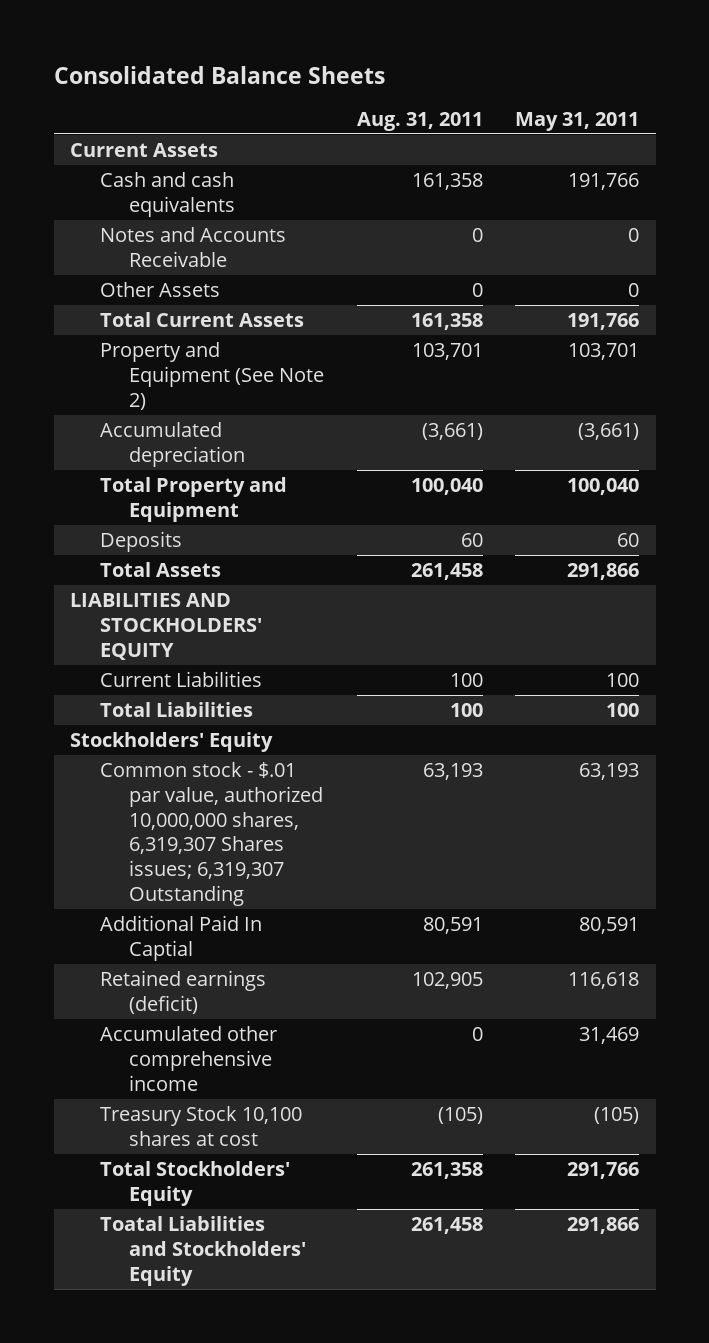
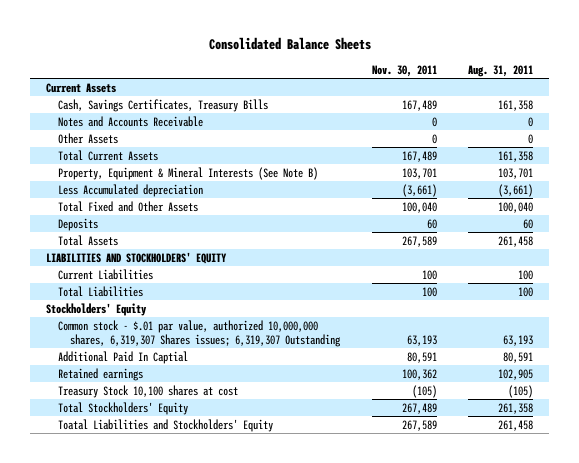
- | Aug. 31, 2011 | May 31, 2011
+ | Nov. 30, 2011 | Aug. 31, 2011
- Cash and cash equivalents | 161,358 | 191,766
+ Cash, Savings Certificates, Treasury Bills | 167,489 | 161,358
- Property and Equipment (See Note 2) | 103,701 | 103,701
- Accumulated depreciation | (3,661) | (3,661)
- Total Property and Equipment | 100,040 | 100,040
+ Property, Equipment & Mineral Interests (See Note B) | 103,701 | 103,701
+ Less Accumulated depreciation | (3,661) | (3,661)
+ Total Fixed and Other Assets | 100,040 | 100,040
- Retained earnings (deficit) | 102,905 | 116,618
- Accumulated other comprehensive income | 0 | 31,469
+ Retained earnings | 100,362 | 102,905

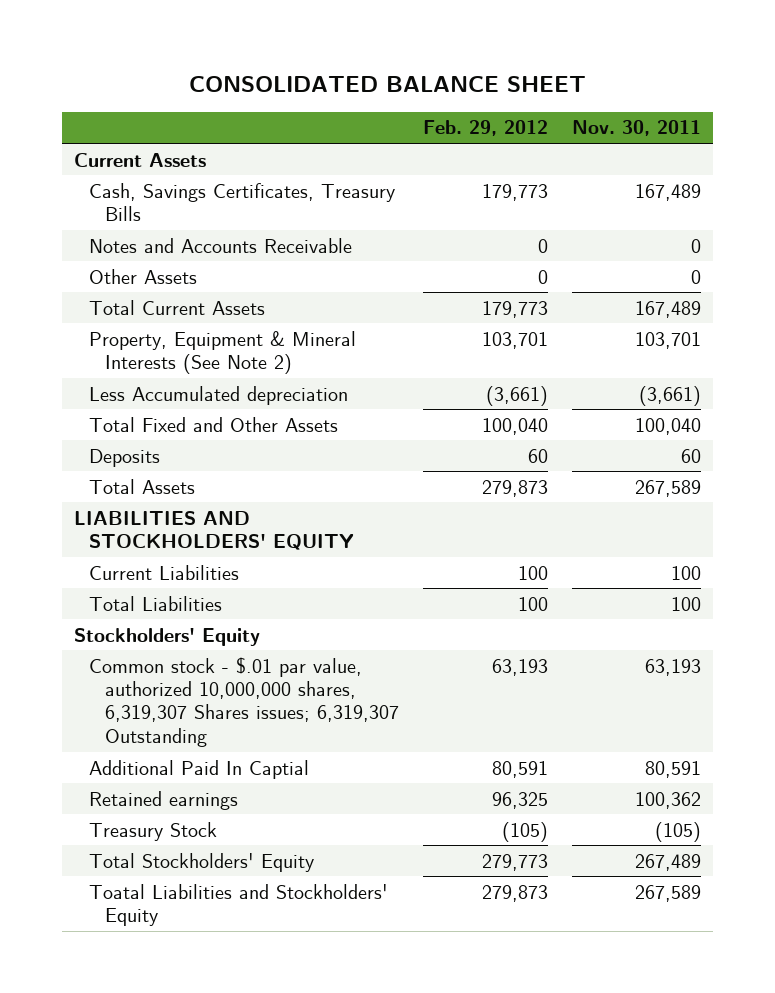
- Consolidated Balance Sheets
+ CONSOLIDATED BALANCE SHEET
- | Nov. 30, 2011 | Aug. 31, 2011
+ | Feb. 29, 2012 | Nov. 30, 2011
- Property, Equipment & Mineral Interests (See Note B) | 103,701 | 103,701
+ Property, Equipment & Mineral Interests (See Note 2) | 103,701 | 103,701
- Treasury Stock 10,100 shares at cost | (105) | (105)
+ Treasury Stock | (105) | (105)

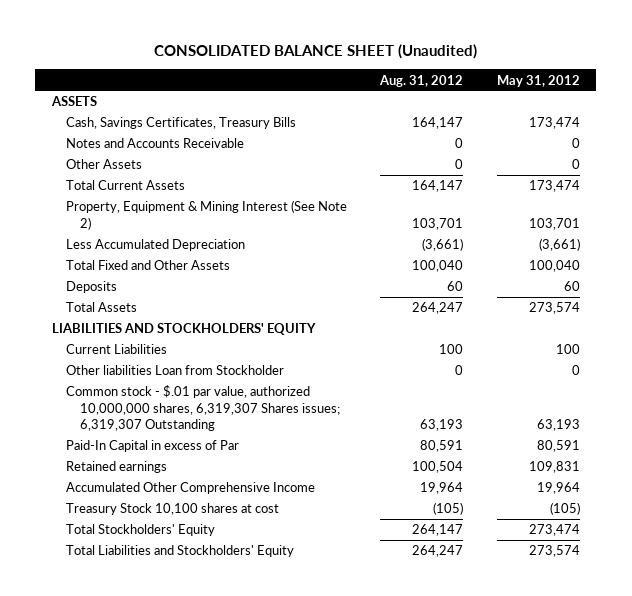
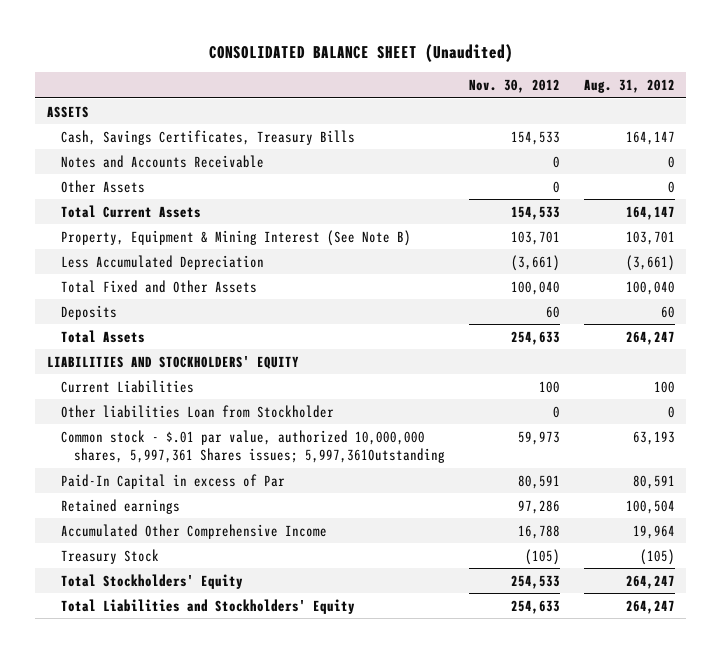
- | Aug. 31, 2012 | May 31, 2012
+ | Nov. 30, 2012 | Aug. 31, 2012
- Property, Equipment & Mining Interest (See Note 2) | 103,701 | 103,701
+ Property, Equipment & Mining Interest (See Note B) | 103,701 | 103,701
- Common stock - $.01 par value, authorized 10,000,000 shares, 6,319,307 Shares issues; 6,319,307 Outstanding | 63,193 | 63,193
+ Common stock - $.01 par value, authorized 10,000,000 shares, 5,997,361 Shares issues; 5,997,361Outstanding | 59,973 | 63,193
- Treasury Stock 10,100 shares at cost | (105) | (105)
- Total Stockholders' Equity | 264,147 | 273,474
+ Treasury Stock | (105) | (105)
+ Total Stockholders' Equity | 254,533 | 264,247

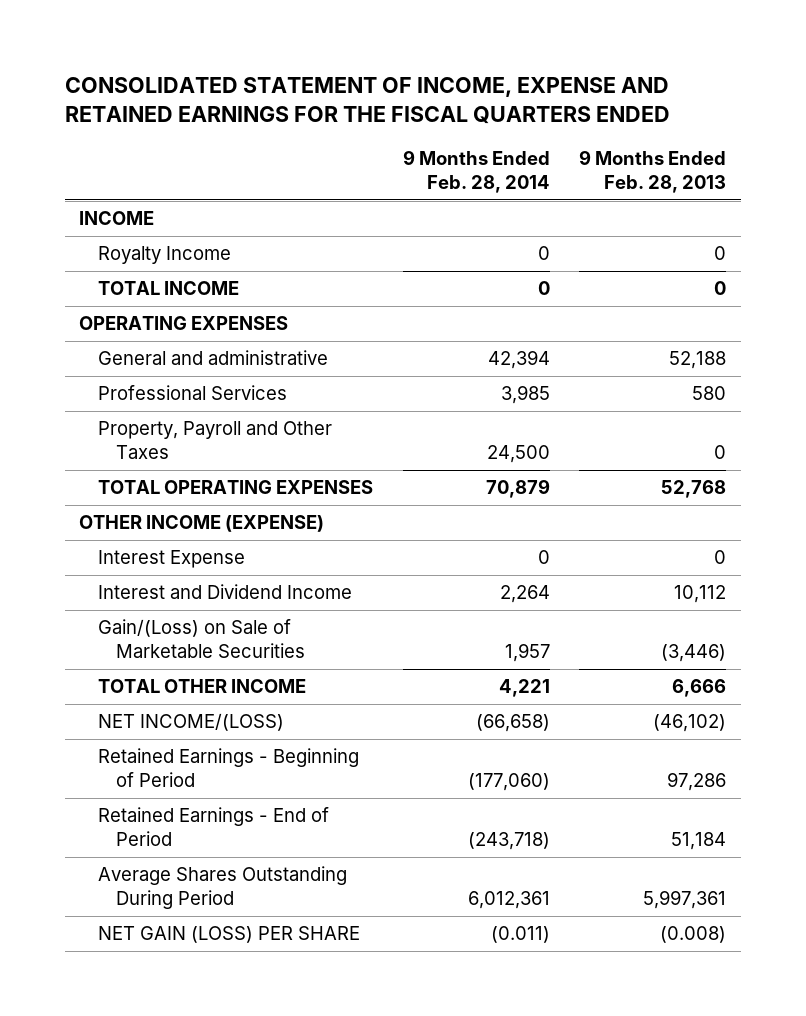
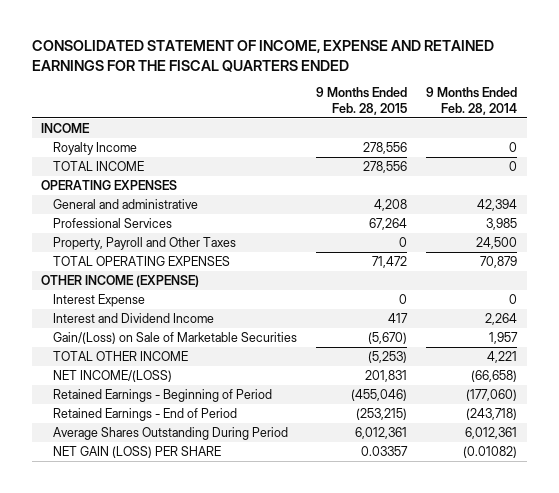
- | 9 Months Ended Feb. 28, 2014 | 9 Months Ended Feb. 28, 2013
+ | 9 Months Ended Feb. 28, 2015 | 9 Months Ended Feb. 28, 2014
- NET GAIN (LOSS) PER SHARE | (0.011) | (0.008)
+ NET GAIN (LOSS) PER SHARE | 0.03357 | (0.01082)

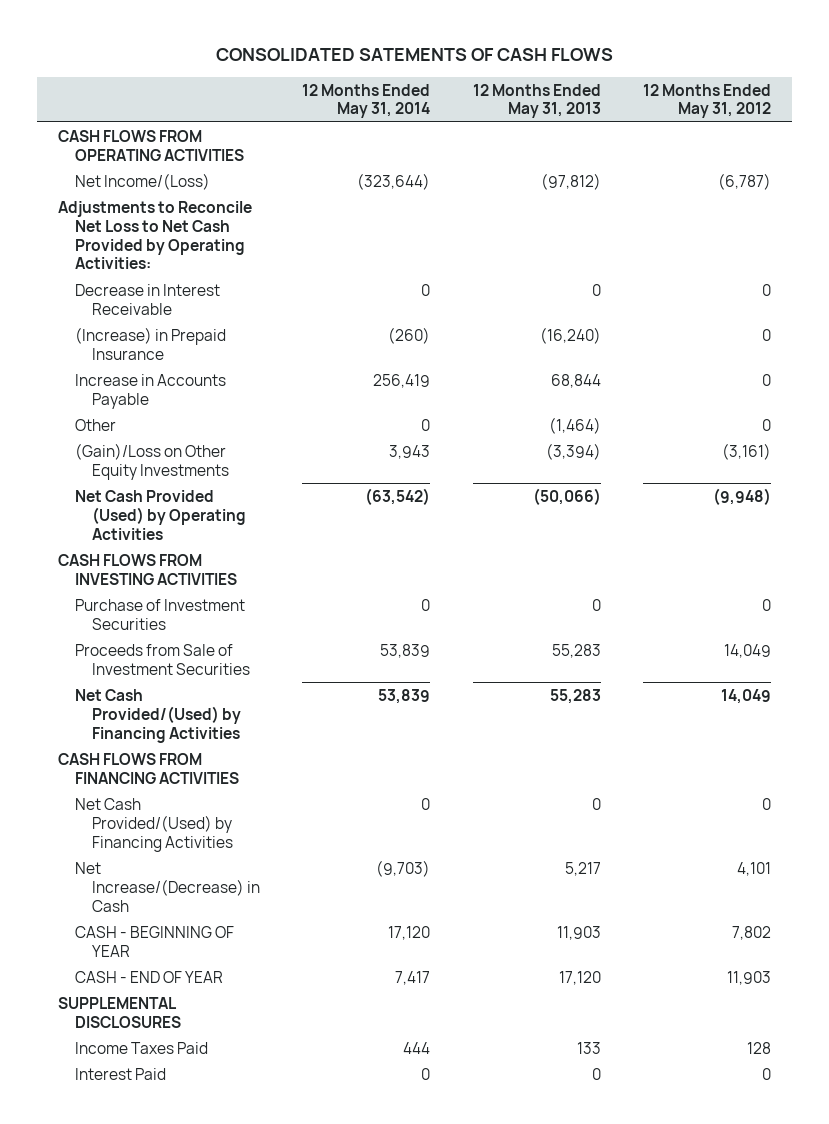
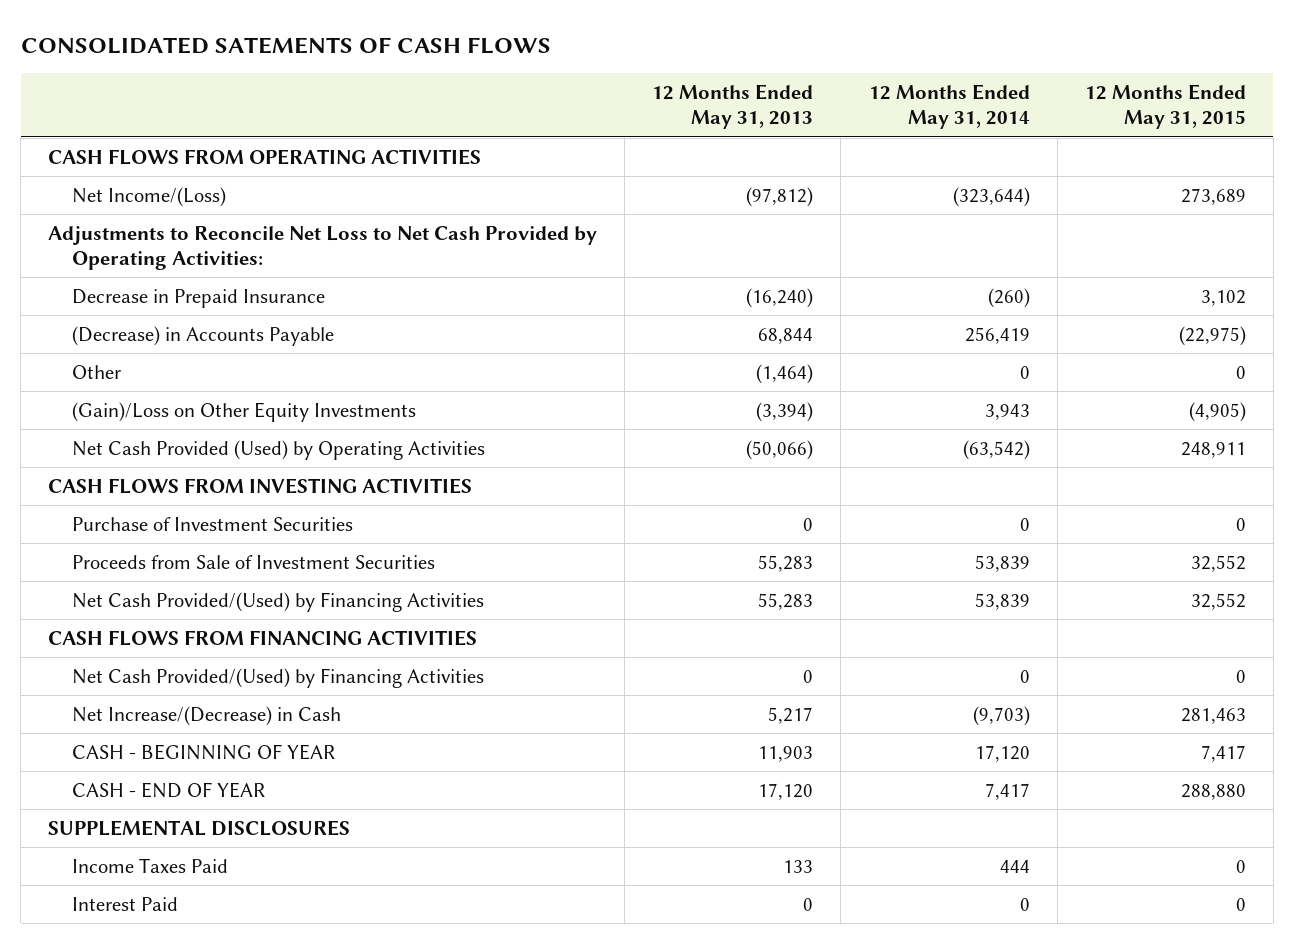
- | 12 Months Ended May 31, 2014 | 12 Months Ended May 31, 2013 | 12 Months Ended May 31, 2012
+ | 12 Months Ended May 31, 2013 | 12 Months Ended May 31, 2014 | 12 Months Ended May 31, 2015
- Decrease in Interest Receivable | 0 | 0 | 0
- (Increase) in Prepaid Insurance | (260) | (16,240) | 0
- Increase in Accounts Payable | 256,419 | 68,844 | 0
+ Decrease in Prepaid Insurance | (16,240) | (260) | 3,102
+ (Decrease) in Accounts Payable | 68,844 | 256,419 | (22,975)

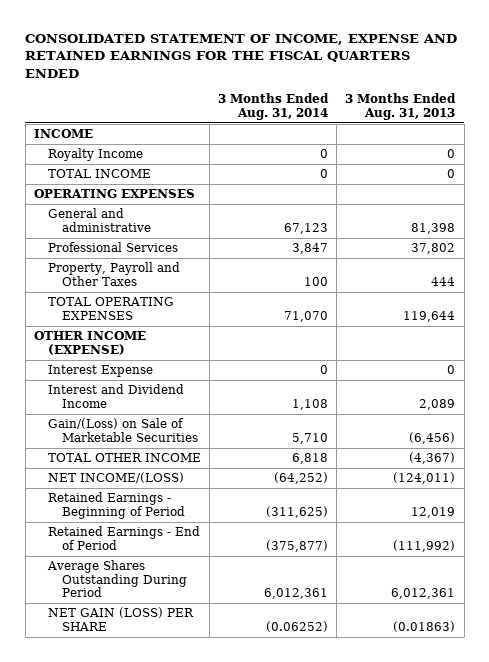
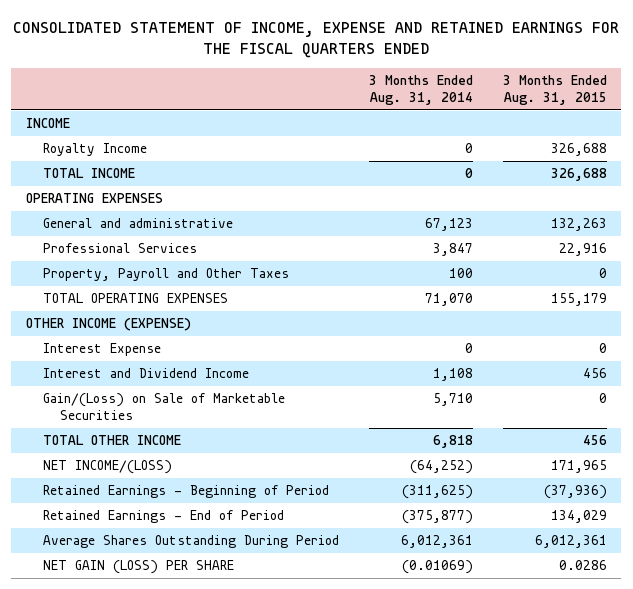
- | 3 Months Ended Aug. 31, 2014 | 3 Months Ended Aug. 31, 2013
+ | 3 Months Ended Aug. 31, 2014 | 3 Months Ended Aug. 31, 2015
- NET GAIN (LOSS) PER SHARE | (0.06252) | (0.01863)
+ NET GAIN (LOSS) PER SHARE | (0.01069) | 0.0286

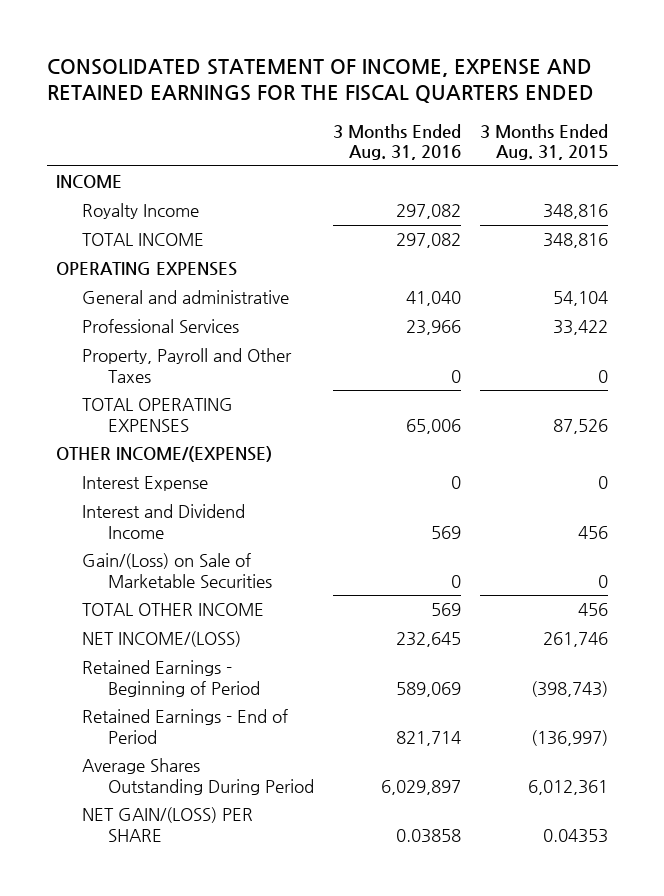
- | 3 Months Ended Aug. 31, 2014 | 3 Months Ended Aug. 31, 2015
+ | 3 Months Ended Aug. 31, 2016 | 3 Months Ended Aug. 31, 2015
- Royalty Income | 0 | 326,688
- TOTAL INCOME | 0 | 326,688
+ Royalty Income | 297,082 | 348,816
+ TOTAL INCOME | 297,082 | 348,816
- General and administrative | 67,123 | 132,263
- Professional Services | 3,847 | 22,916
+ General and administrative | 41,040 | 54,104
+ Professional Services | 23,966 | 33,422
- TOTAL OPERATING EXPENSES | 71,070 | 155,179
- OTHER INCOME (EXPENSE)
+ TOTAL OPERATING EXPENSES | 65,006 | 87,526
+ OTHER INCOME/(EXPENSE)
- NET INCOME/(LOSS) | (64,252) | 171,965
- Retained Earnings - Beginning of Period | (311,625) | (37,936)
- Retained Earnings - End of Period | (375,877) | 134,029
+ NET INCOME/(LOSS) | 232,645 | 261,746
+ Retained Earnings - Beginning of Period | 589,069 | (398,743)
+ Retained Earnings - End of Period | 821,714 | (136,997)
- NET GAIN (LOSS) PER SHARE | (0.01069) | 0.0286
+ NET GAIN/(LOSS) PER SHARE | 0.03858 | 0.04353

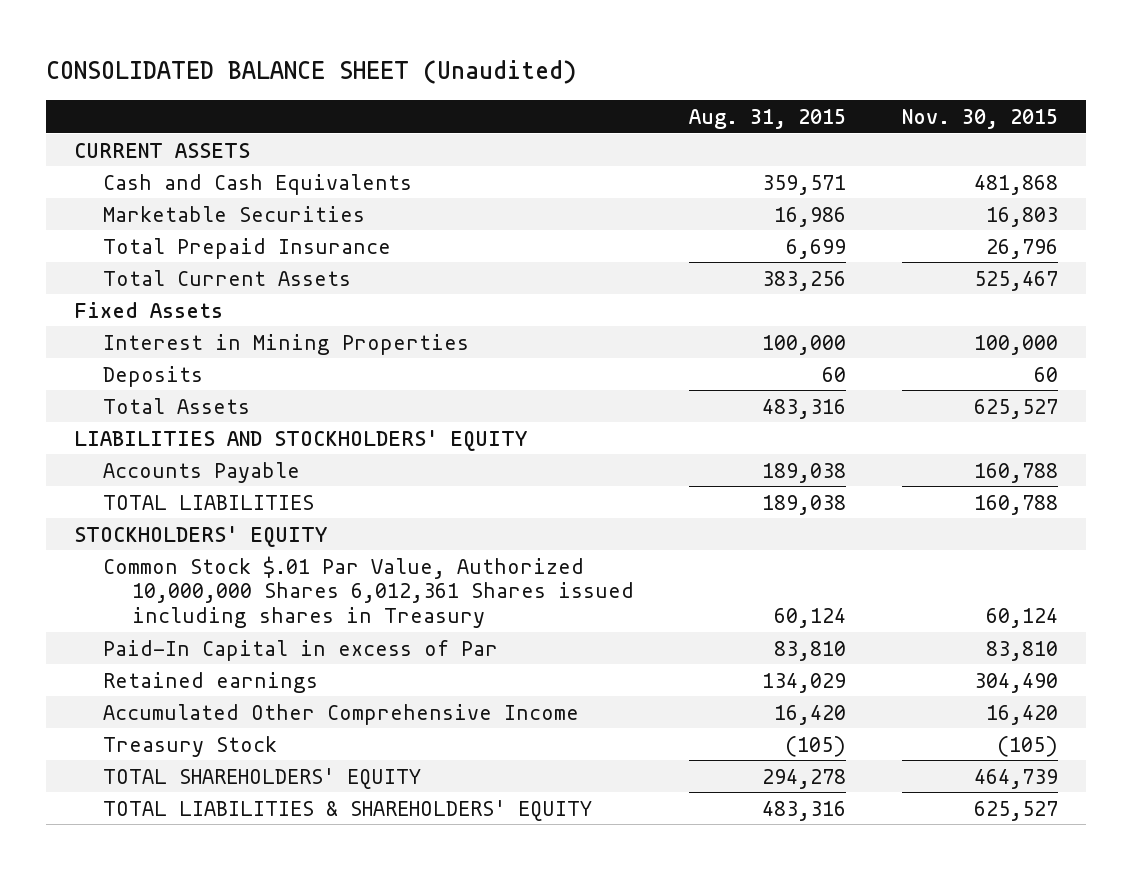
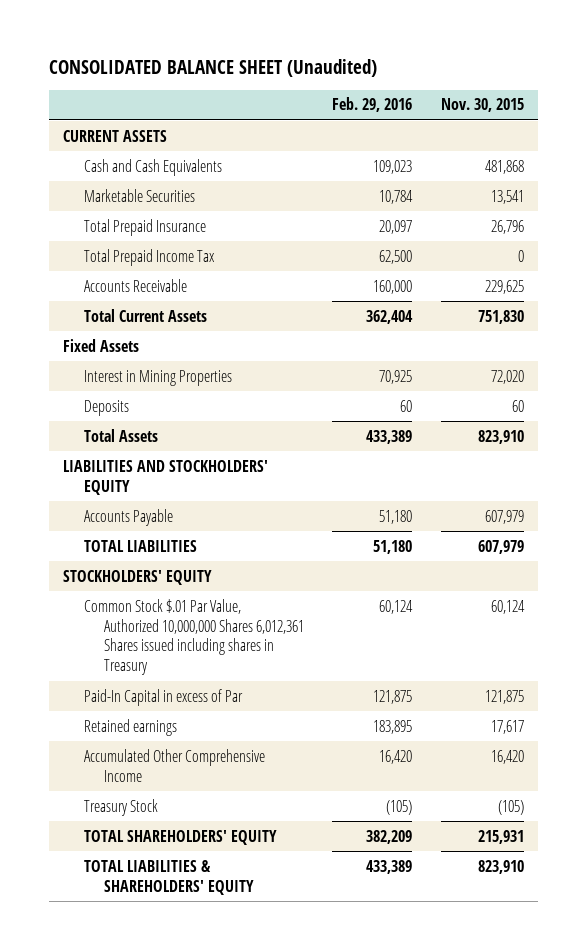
- | Aug. 31, 2015 | Nov. 30, 2015
+ | Feb. 29, 2016 | Nov. 30, 2015
- Marketable Securities | 16,986 | 16,803
+ Marketable Securities | 10,784 | 13,541
- Total Current Assets | 383,256 | 525,467
+ Total Prepaid Income Tax | 62,500 | 0
+ Accounts Receivable | 160,000 | 229,625
+ Total Current Assets | 362,404 | 751,830
- Interest in Mining Properties | 100,000 | 100,000
+ Interest in Mining Properties | 70,925 | 72,020
- Total Assets | 483,316 | 625,527
+ Total Assets | 433,389 | 823,910
- Accounts Payable | 189,038 | 160,788
- TOTAL LIABILITIES | 189,038 | 160,788
+ Accounts Payable | 51,180 | 607,979
+ TOTAL LIABILITIES | 51,180 | 607,979
- Paid-In Capital in excess of Par | 83,810 | 83,810
- Retained earnings | 134,029 | 304,490
+ Paid-In Capital in excess of Par | 121,875 | 121,875
+ Retained earnings | 183,895 | 17,617
- TOTAL SHAREHOLDERS' EQUITY | 294,278 | 464,739
- TOTAL LIABILITIES & SHAREHOLDERS' EQUITY | 483,316 | 625,527
+ TOTAL SHAREHOLDERS' EQUITY | 382,209 | 215,931
+ TOTAL LIABILITIES & SHAREHOLDERS' EQUITY | 433,389 | 823,910

